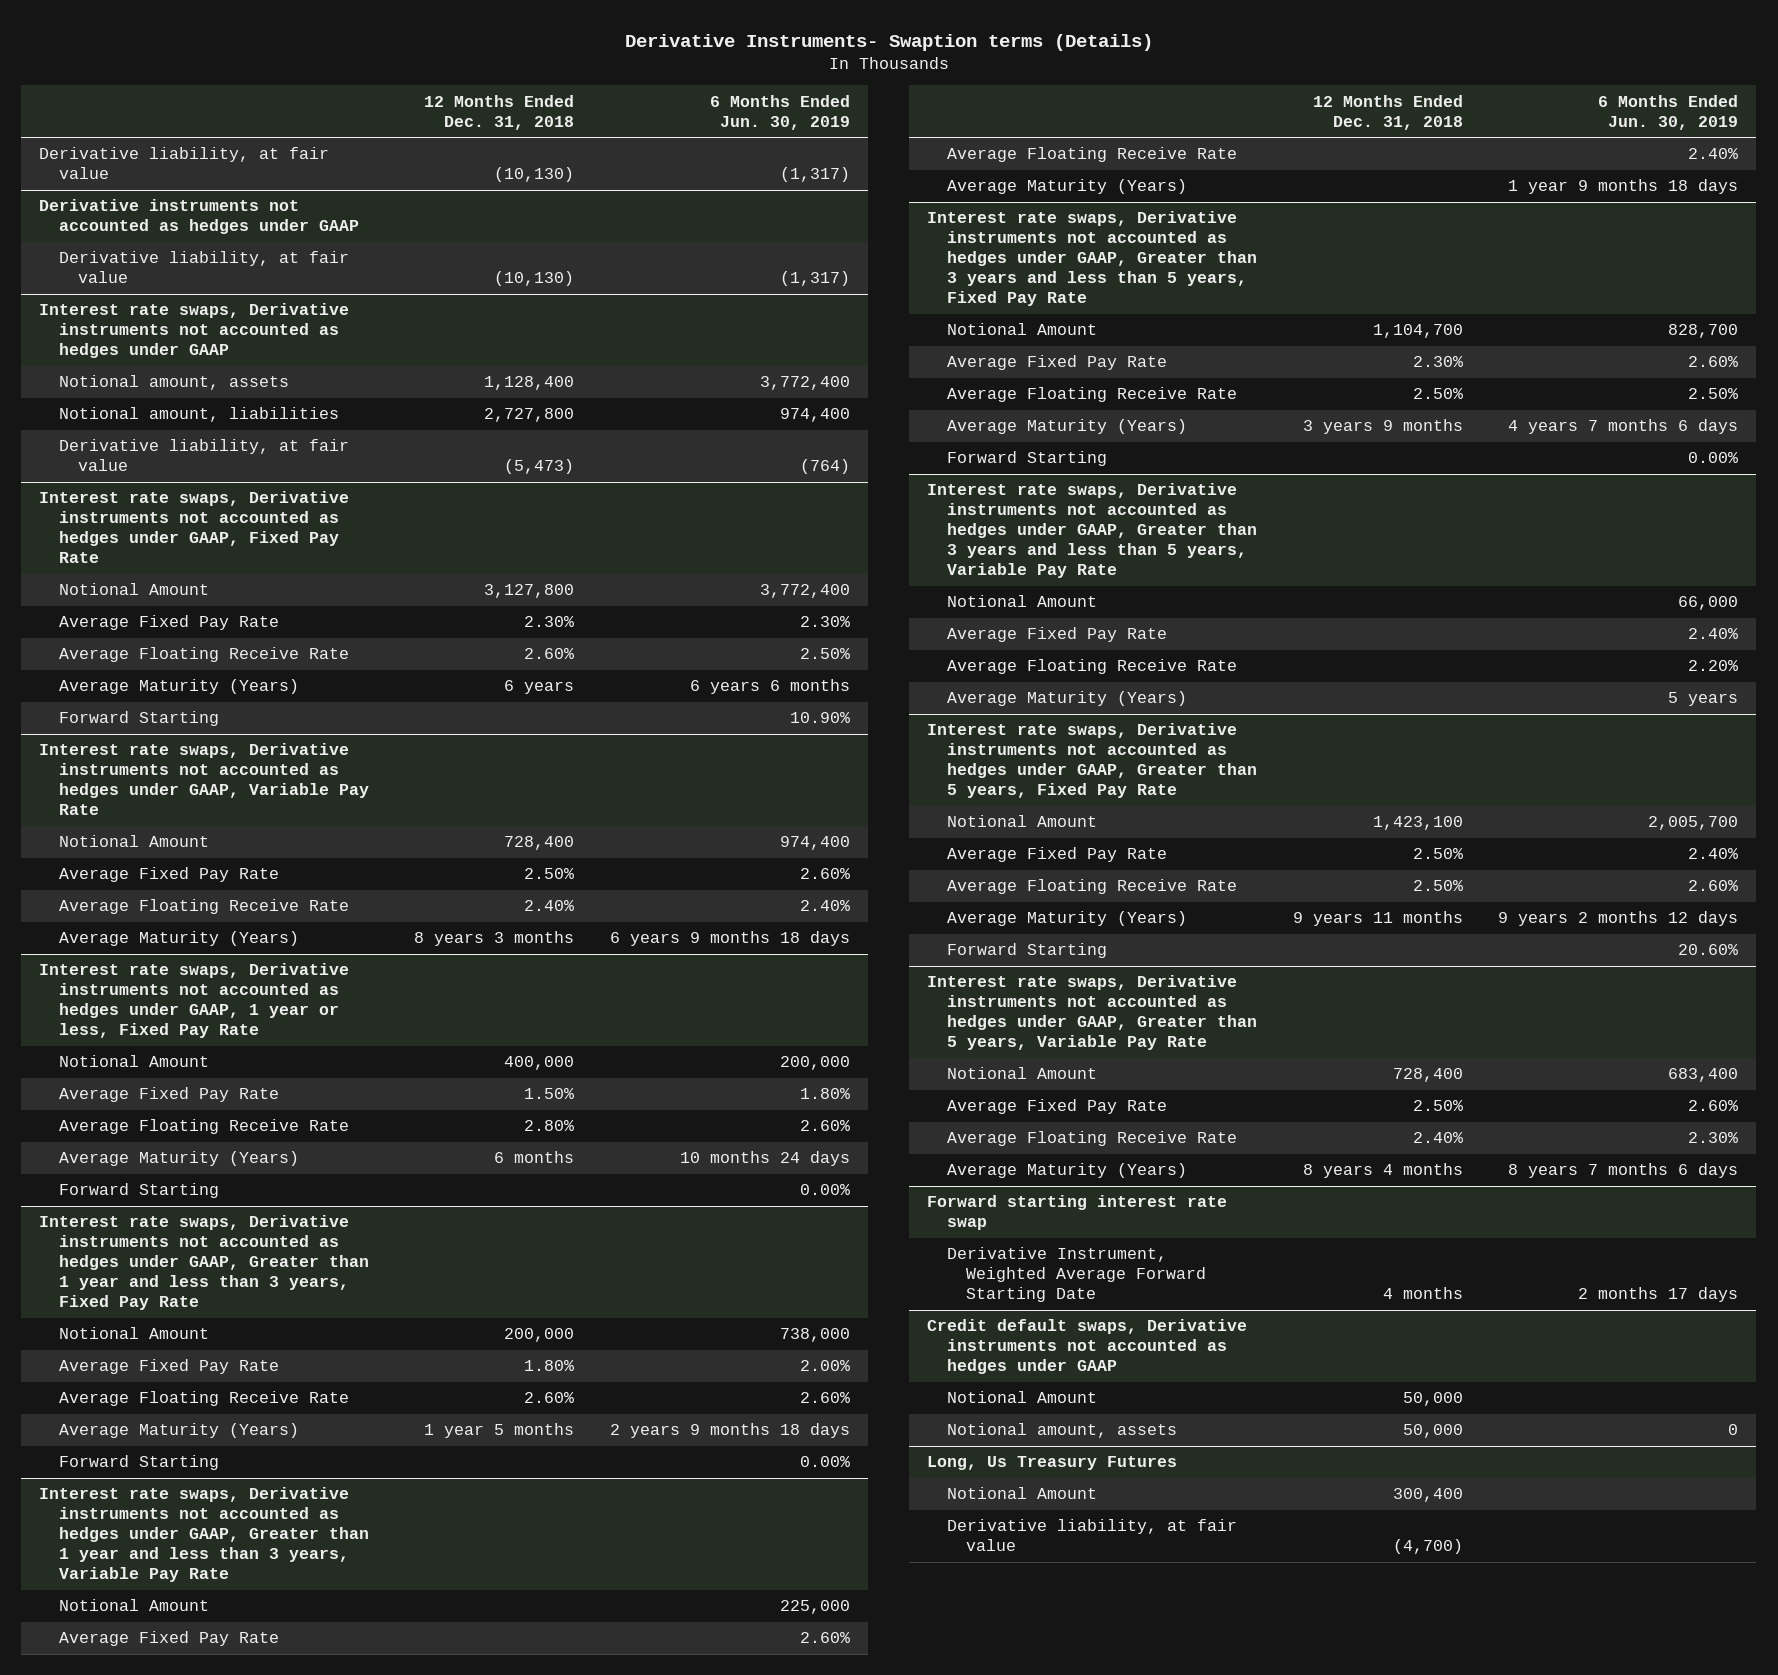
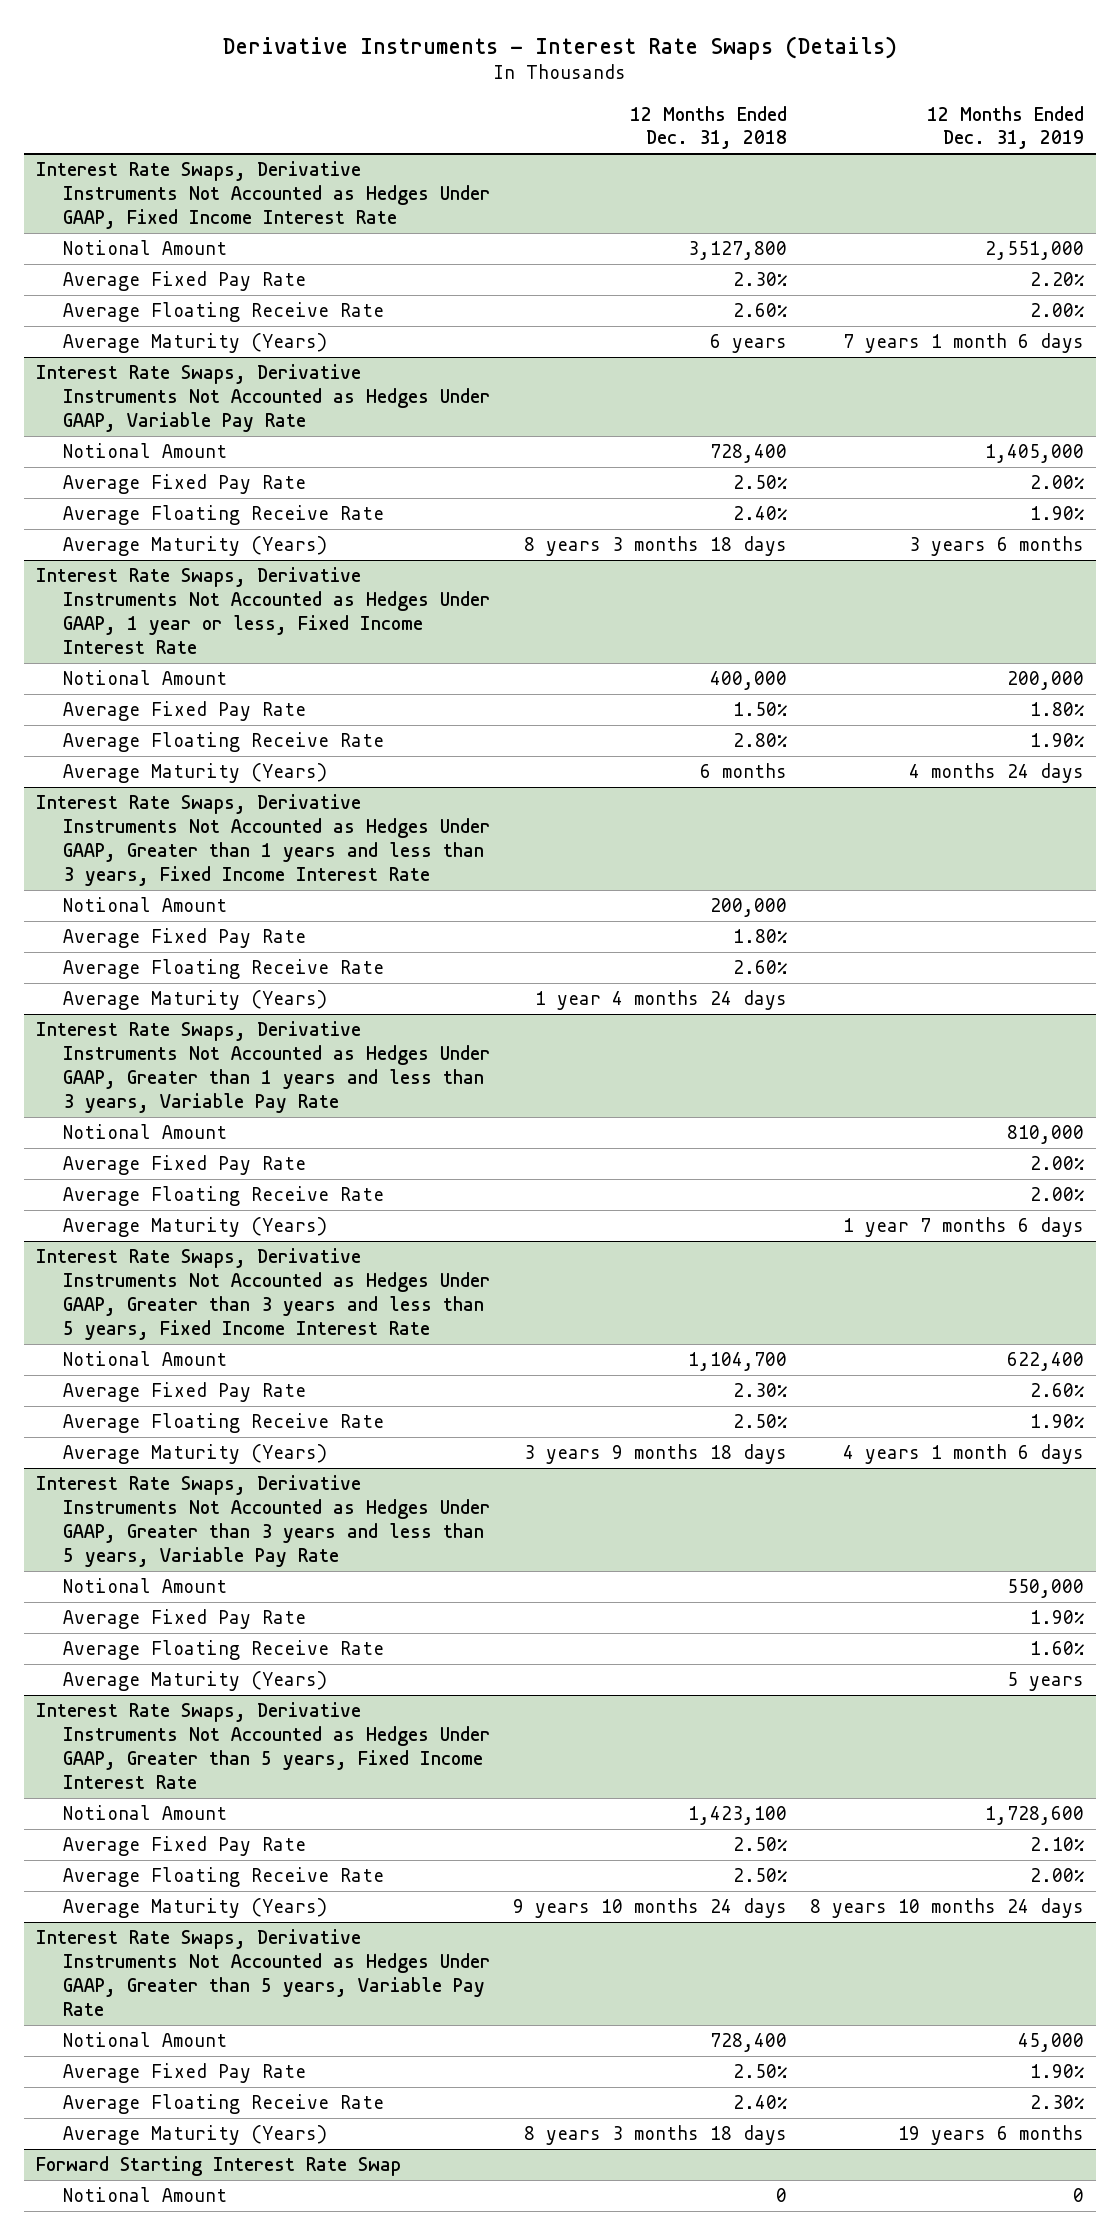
- Derivative Instruments- Swaption terms (Details)
+ Derivative Instruments - Interest Rate Swaps (Details)
- | 12 Months Ended Dec. 31, 2018 | 6 Months Ended Jun. 30, 2019
+ | 12 Months Ended Dec. 31, 2018 | 12 Months Ended Dec. 31, 2019
- Derivative liability, at fair value | (10,130) | (1,317)
- Derivative instruments not accounted as hedges under GAAP
- Derivative liability, at fair value | (10,130) | (1,317)
- Interest rate swaps, Derivative instruments not accounted as hedges under GAAP
- Notional amount, assets | 1,128,400 | 3,772,400
- Notional amount, liabilities | 2,727,800 | 974,400
- Derivative liability, at fair value | (5,473) | (764)
- Interest rate swaps, Derivative instruments not accounted as hedges under GAAP, Fixed Pay Rate
+ Interest Rate Swaps, Derivative Instruments Not Accounted as Hedges Under GAAP, Fixed Income Interest Rate
- Forward Starting | | 10.90%
- Interest rate swaps, Derivative instruments not accounted as hedges under GAAP, Variable Pay Rate
+ Interest Rate Swaps, Derivative Instruments Not Accounted as Hedges Under GAAP, Variable Pay Rate
- Average Maturity (Years) | 8 years 3 months | 6 years 9 months 18 days
- Interest rate swaps, Derivative instruments not accounted as hedges under GAAP, 1 year or less, Fixed Pay Rate
+ Average Maturity (Years) | 8 years 3 months 18 days | 3 years 6 months
+ Interest Rate Swaps, Derivative Instruments Not Accounted as Hedges Under GAAP, 1 year or less, Fixed Income Interest Rate
- Forward Starting | | 0.00%
- Interest rate swaps, Derivative instruments not accounted as hedges under GAAP, Greater than 1 year and less than 3 years, Fixed Pay Rate
+ Interest Rate Swaps, Derivative Instruments Not Accounted as Hedges Under GAAP, Greater than 1 years and less than 3 years, Fixed Income Interest Rate
- Average Maturity (Years) | 1 year 5 months | 2 years 9 months 18 days
- Forward Starting | | 0.00%
- Interest rate swaps, Derivative instruments not accounted as hedges under GAAP, Greater than 1 year and less than 3 years, Variable Pay Rate
+ Average Maturity (Years) | 1 year 4 months 24 days |
+ Interest Rate Swaps, Derivative Instruments Not Accounted as Hedges Under GAAP, Greater than 1 years and less than 3 years, Variable Pay Rate
- Interest rate swaps, Derivative instruments not accounted as hedges under GAAP, Greater than 3 years and less than 5 years, Fixed Pay Rate
+ Interest Rate Swaps, Derivative Instruments Not Accounted as Hedges Under GAAP, Greater than 3 years and less than 5 years, Fixed Income Interest Rate
- Average Maturity (Years) | 3 years 9 months | 4 years 7 months 6 days
- Forward Starting | | 0.00%
- Interest rate swaps, Derivative instruments not accounted as hedges under GAAP, Greater than 3 years and less than 5 years, Variable Pay Rate
+ Average Maturity (Years) | 3 years 9 months 18 days | 4 years 1 month 6 days
+ Interest Rate Swaps, Derivative Instruments Not Accounted as Hedges Under GAAP, Greater than 3 years and less than 5 years, Variable Pay Rate
- Interest rate swaps, Derivative instruments not accounted as hedges under GAAP, Greater than 5 years, Fixed Pay Rate
+ Interest Rate Swaps, Derivative Instruments Not Accounted as Hedges Under GAAP, Greater than 5 years, Fixed Income Interest Rate
- Average Maturity (Years) | 9 years 11 months | 9 years 2 months 12 days
- Forward Starting | | 20.60%
- Interest rate swaps, Derivative instruments not accounted as hedges under GAAP, Greater than 5 years, Variable Pay Rate
+ Average Maturity (Years) | 9 years 10 months 24 days | 8 years 10 months 24 days
+ Interest Rate Swaps, Derivative Instruments Not Accounted as Hedges Under GAAP, Greater than 5 years, Variable Pay Rate
- Average Maturity (Years) | 8 years 4 months | 8 years 7 months 6 days
- Forward starting interest rate swap
- Derivative Instrument, Weighted Average Forward Starting Date | 4 months | 2 months 17 days
- Credit default swaps, Derivative instruments not accounted as hedges under GAAP
- Notional Amount | 50,000 |
- Notional amount, assets | 50,000 | 0
- Long, Us Treasury Futures
- Notional Amount | 300,400 |
- Derivative liability, at fair value | (4,700) |
+ Average Maturity (Years) | 8 years 3 months 18 days | 19 years 6 months
+ Forward Starting Interest Rate Swap
+ Notional Amount | 0 | 0

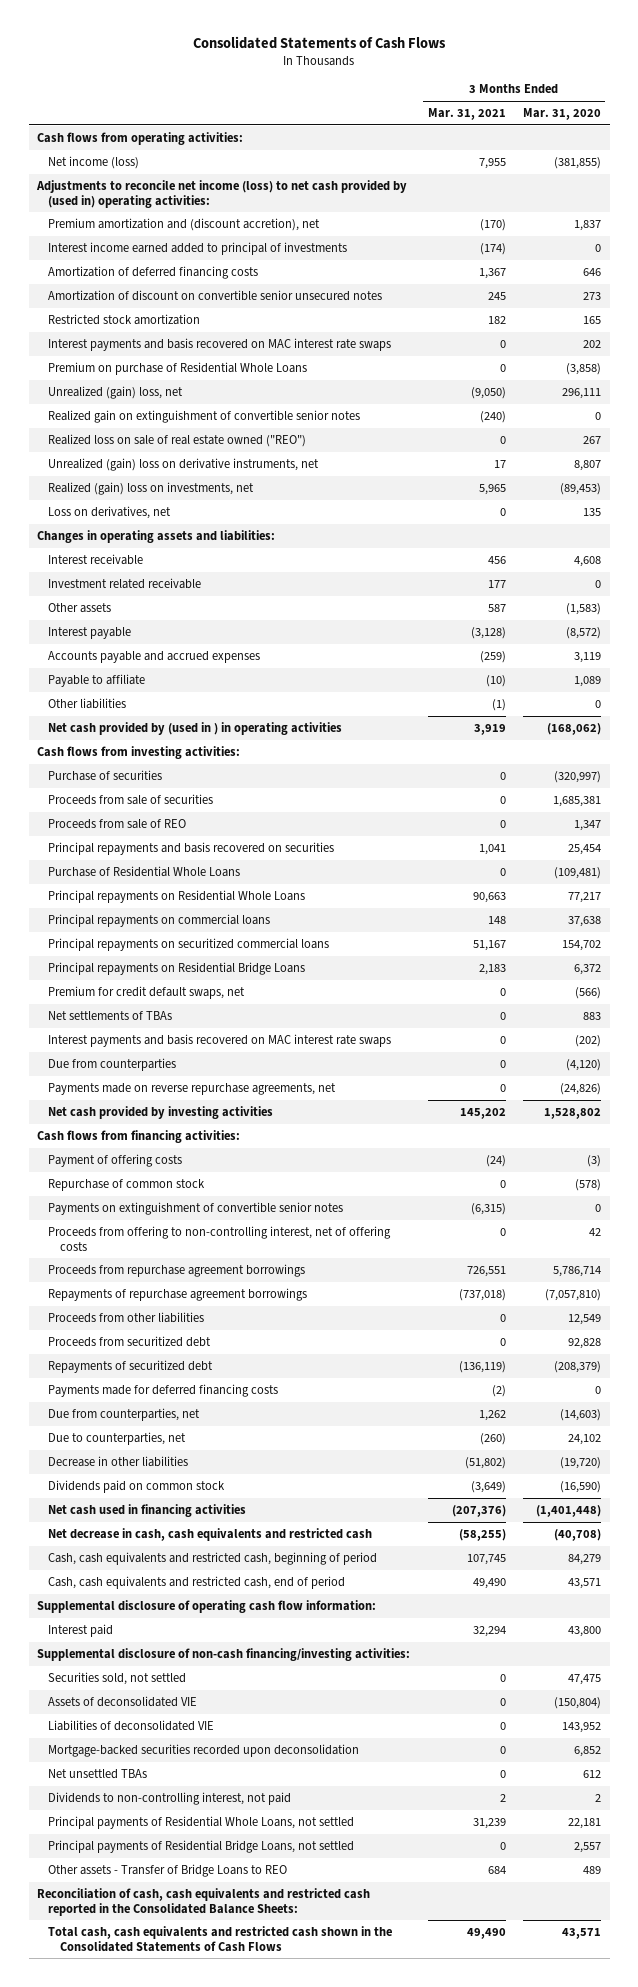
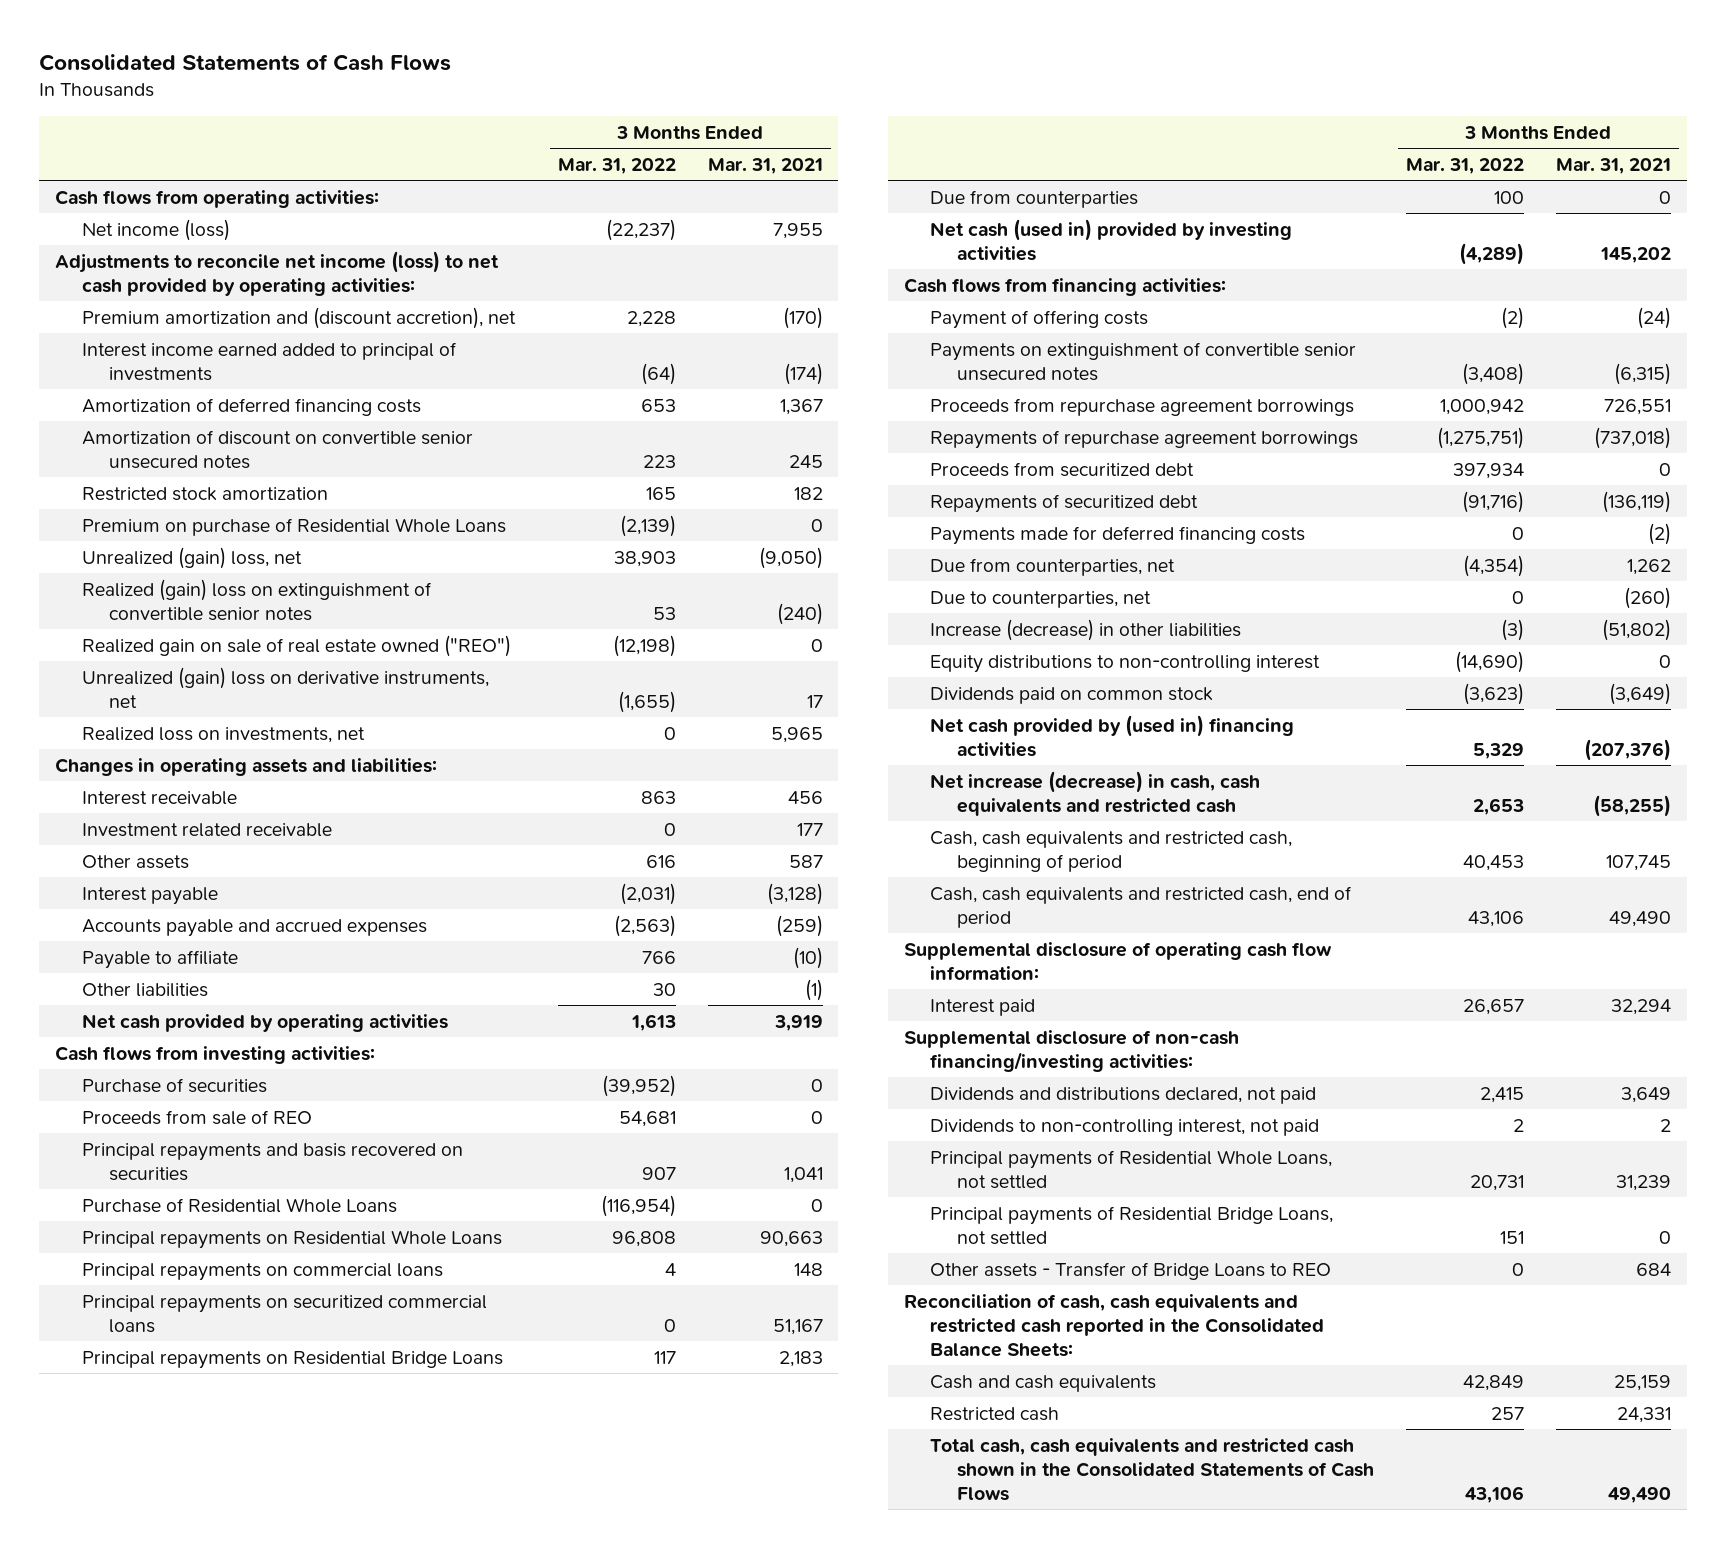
- | 3 Months Ended Mar. 31, 2021 | 3 Months Ended Mar. 31, 2020
+ | 3 Months Ended Mar. 31, 2022 | 3 Months Ended Mar. 31, 2021
- Adjustments to reconcile net income (loss) to net cash provided by (used in) operating activities:
+ Adjustments to reconcile net income (loss) to net cash provided by operating activities:
- Interest payments and basis recovered on MAC interest rate swaps | 0 | 202
- Realized gain on extinguishment of convertible senior notes | (240) | 0
- Realized loss on sale of real estate owned ("REO") | 0 | 267
+ Realized (gain) loss on extinguishment of convertible senior notes | 53 | (240)
+ Realized gain on sale of real estate owned ("REO") | (12,198) | 0
- Realized (gain) loss on investments, net | 5,965 | (89,453)
- Loss on derivatives, net | 0 | 135
+ Realized loss on investments, net | 0 | 5,965
- Net cash provided by (used in ) in operating activities | 3,919 | (168,062)
+ Net cash provided by operating activities | 1,613 | 3,919
- Proceeds from sale of securities | 0 | 1,685,381
- Premium for credit default swaps, net | 0 | (566)
- Net settlements of TBAs | 0 | 883
- Interest payments and basis recovered on MAC interest rate swaps | 0 | (202)
- Payments made on reverse repurchase agreements, net | 0 | (24,826)
- Net cash provided by investing activities | 145,202 | 1,528,802
+ Net cash (used in) provided by investing activities | (4,289) | 145,202
- Repurchase of common stock | 0 | (578)
- Payments on extinguishment of convertible senior notes | (6,315) | 0
- Proceeds from offering to non-controlling interest, net of offering costs | 0 | 42
+ Payments on extinguishment of convertible senior unsecured notes | (3,408) | (6,315)
- Proceeds from other liabilities | 0 | 12,549
- Decrease in other liabilities | (51,802) | (19,720)
+ Increase (decrease) in other liabilities | (3) | (51,802)
+ Equity distributions to non-controlling interest | (14,690) | 0
- Net cash used in financing activities | (207,376) | (1,401,448)
- Net decrease in cash, cash equivalents and restricted cash | (58,255) | (40,708)
+ Net cash provided by (used in) financing activities | 5,329 | (207,376)
+ Net increase (decrease) in cash, cash equivalents and restricted cash | 2,653 | (58,255)
- Securities sold, not settled | 0 | 47,475
- Assets of deconsolidated VIE | 0 | (150,804)
- Liabilities of deconsolidated VIE | 0 | 143,952
- Mortgage-backed securities recorded upon deconsolidation | 0 | 6,852
- Net unsettled TBAs | 0 | 612
+ Dividends and distributions declared, not paid | 2,415 | 3,649
+ Cash and cash equivalents | 42,849 | 25,159
+ Restricted cash | 257 | 24,331

